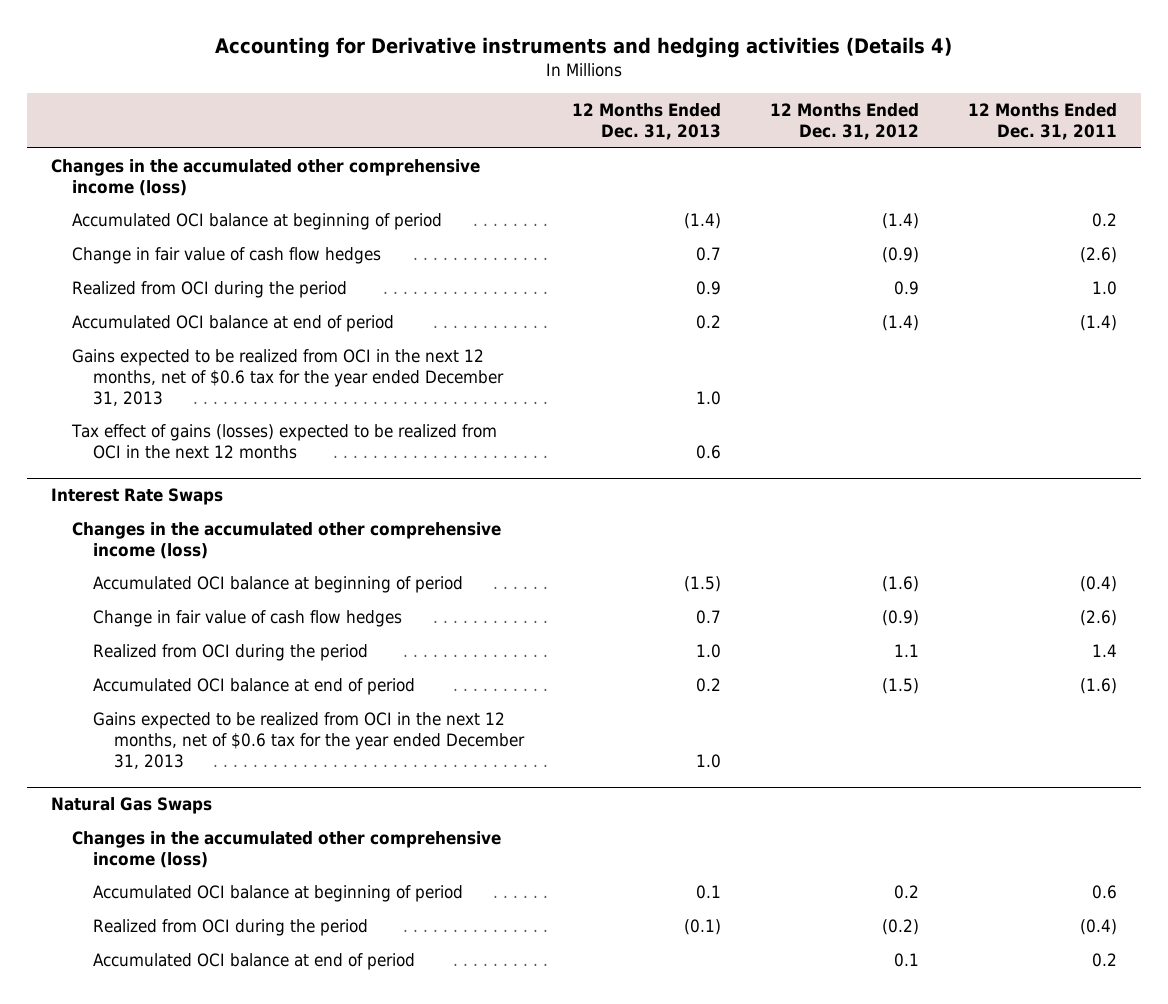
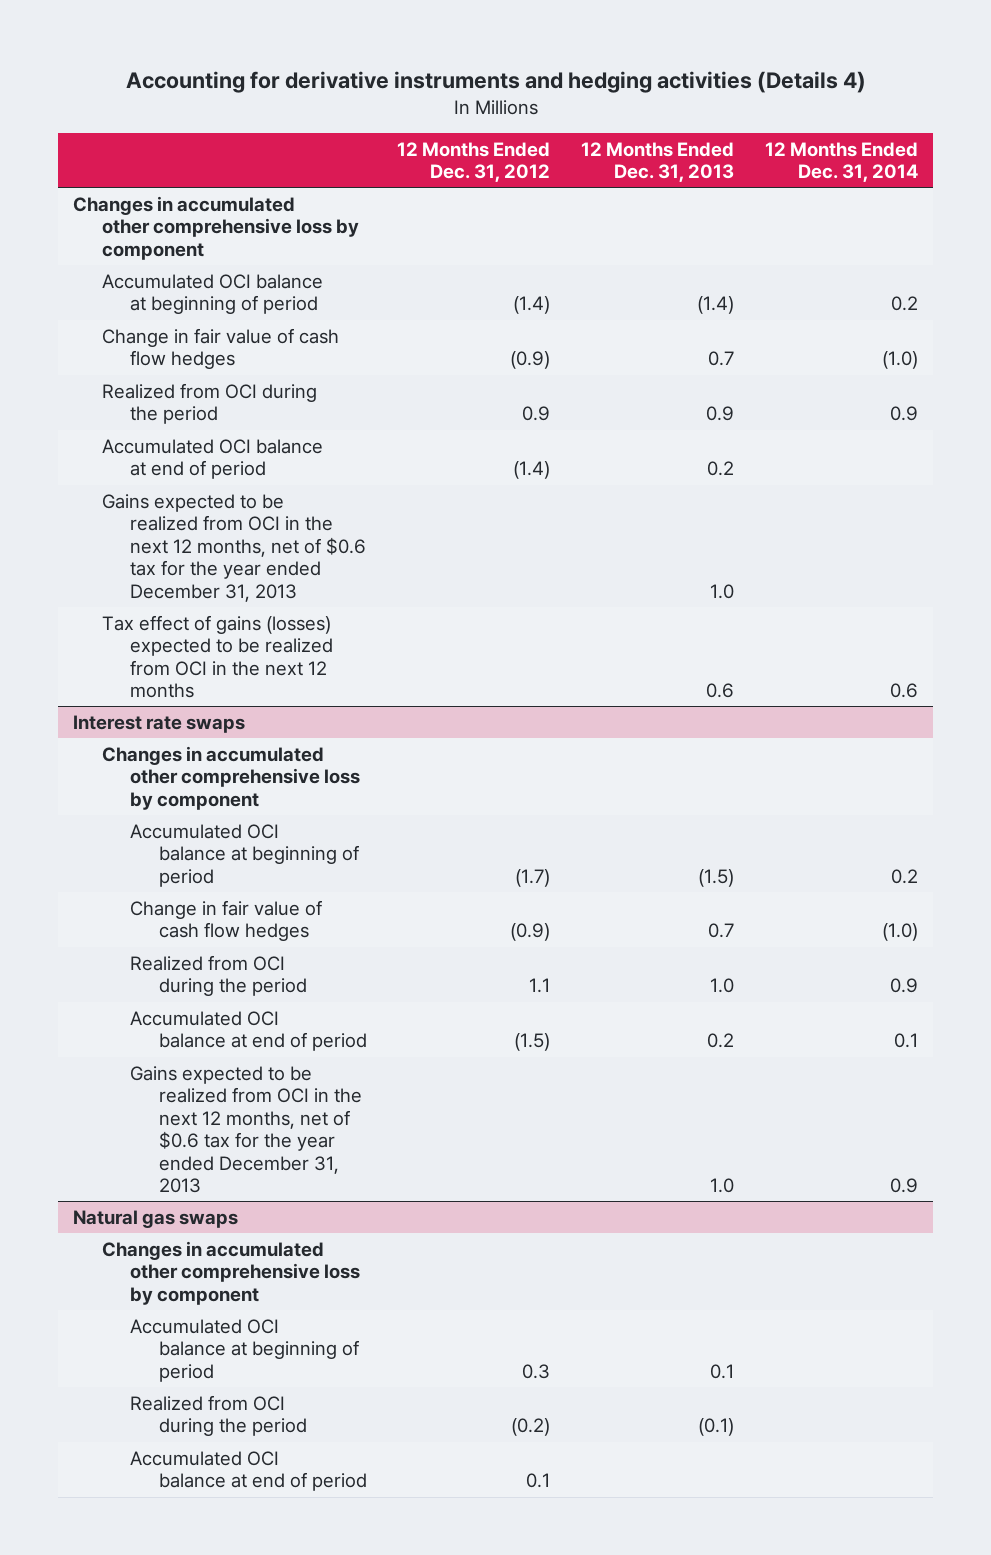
- Accounting for Derivative instruments and hedging activities (Details 4)
+ Accounting for derivative instruments and hedging activities (Details 4)
- | 12 Months Ended Dec. 31, 2013 | 12 Months Ended Dec. 31, 2012 | 12 Months Ended Dec. 31, 2011
+ | 12 Months Ended Dec. 31, 2012 | 12 Months Ended Dec. 31, 2013 | 12 Months Ended Dec. 31, 2014
- Changes in the accumulated other comprehensive income (loss)
+ Changes in accumulated other comprehensive loss by component
- Interest Rate Swaps
- Changes in the accumulated other comprehensive income (loss)
- Accumulated OCI balance at beginning of period | (1.5) | (1.6) | (0.4)
+ Interest rate swaps
+ Changes in accumulated other comprehensive loss by component
+ Accumulated OCI balance at beginning of period | (1.7) | (1.5) | 0.2
- Natural Gas Swaps
- Changes in the accumulated other comprehensive income (loss)
- Accumulated OCI balance at beginning of period | 0.1 | 0.2 | 0.6
+ Natural gas swaps
+ Changes in accumulated other comprehensive loss by component
+ Accumulated OCI balance at beginning of period | 0.3 | 0.1 |

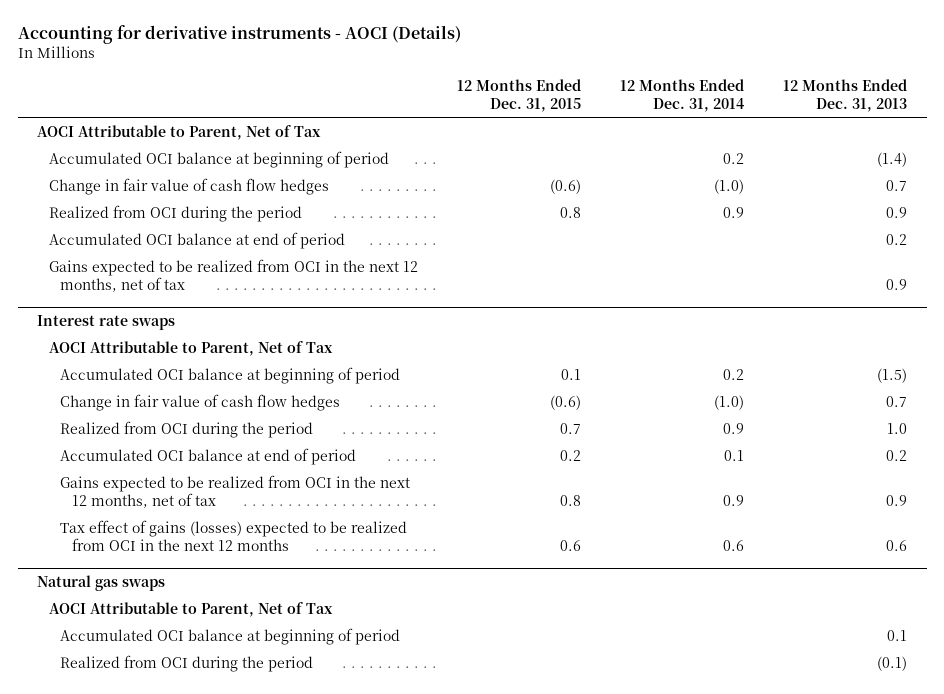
- Accounting for derivative instruments and hedging activities (Details 4)
+ Accounting for derivative instruments - AOCI (Details)
- | 12 Months Ended Dec. 31, 2012 | 12 Months Ended Dec. 31, 2013 | 12 Months Ended Dec. 31, 2014
+ | 12 Months Ended Dec. 31, 2015 | 12 Months Ended Dec. 31, 2014 | 12 Months Ended Dec. 31, 2013
- Changes in accumulated other comprehensive loss by component
+ AOCI Attributable to Parent, Net of Tax
- Gains expected to be realized from OCI in the next 12 months, net of $0.6 tax for the year ended December 31, 2013 | | 1.0 |
- Tax effect of gains (losses) expected to be realized from OCI in the next 12 months | | 0.6 | 0.6
+ Gains expected to be realized from OCI in the next 12 months, net of tax | | | 0.9
@ Interest rate swaps
- Changes in accumulated other comprehensive loss by component
+ AOCI Attributable to Parent, Net of Tax
- Gains expected to be realized from OCI in the next 12 months, net of $0.6 tax for the year ended December 31, 2013 | | 1.0 | 0.9
+ Gains expected to be realized from OCI in the next 12 months, net of tax | 0.8 | 0.9 | 0.9
+ Tax effect of gains (losses) expected to be realized from OCI in the next 12 months | 0.6 | 0.6 | 0.6
@ Natural gas swaps
- Changes in accumulated other comprehensive loss by component
+ AOCI Attributable to Parent, Net of Tax
- Accumulated OCI balance at end of period | 0.1 | |

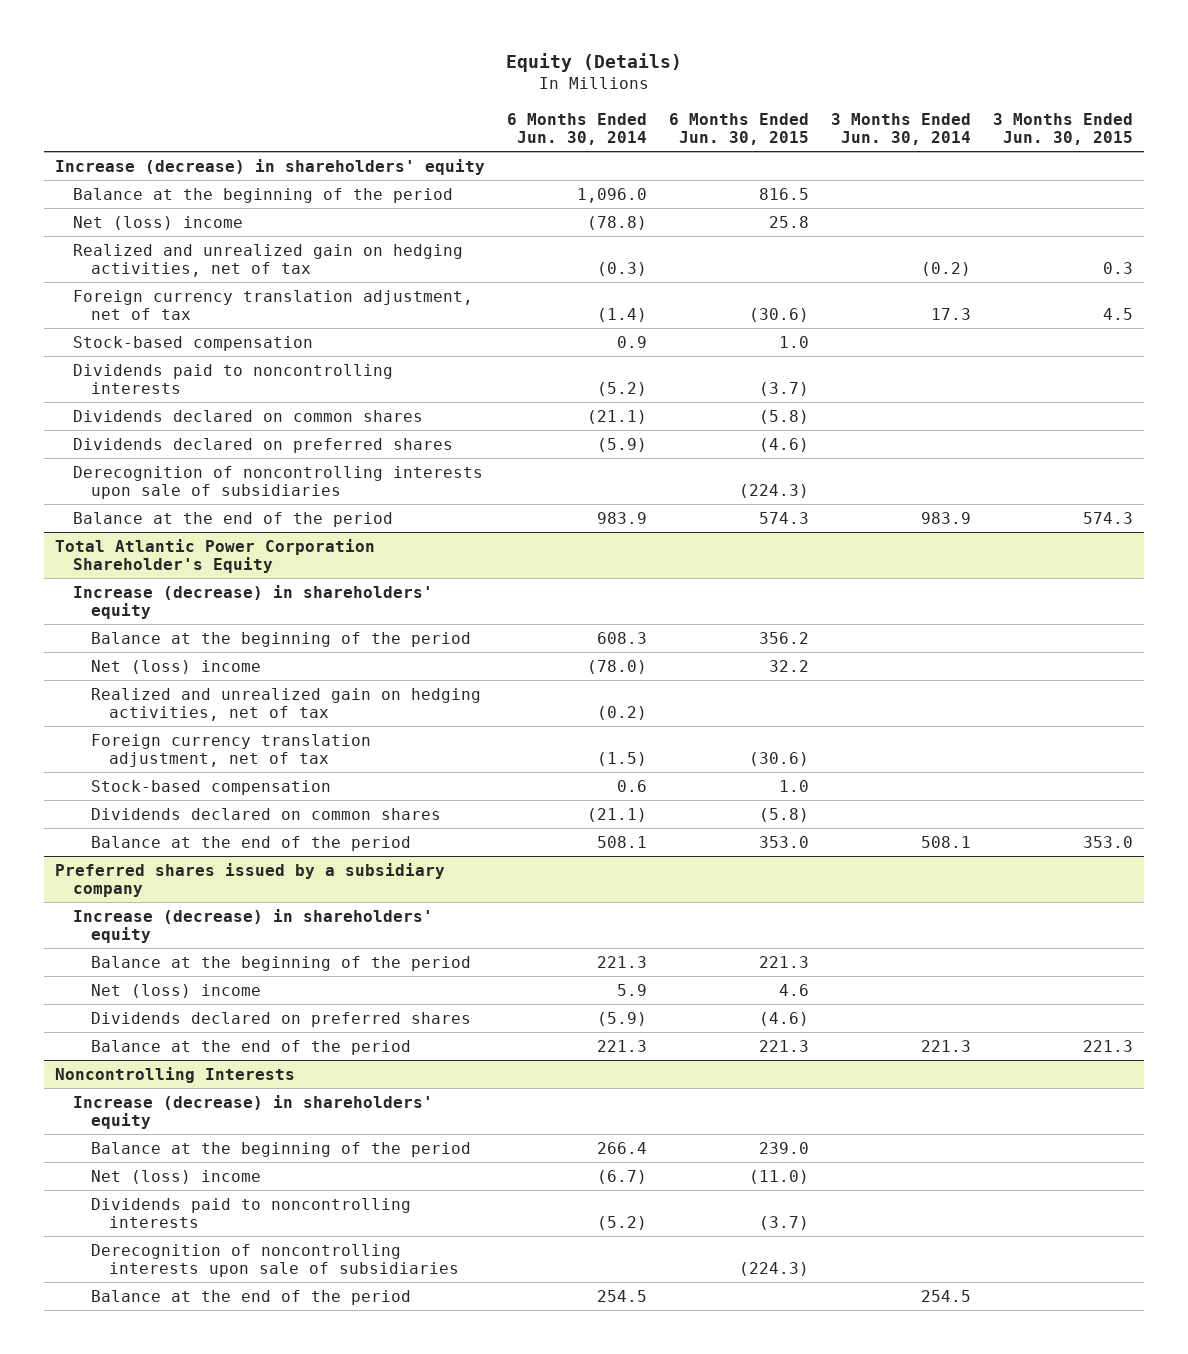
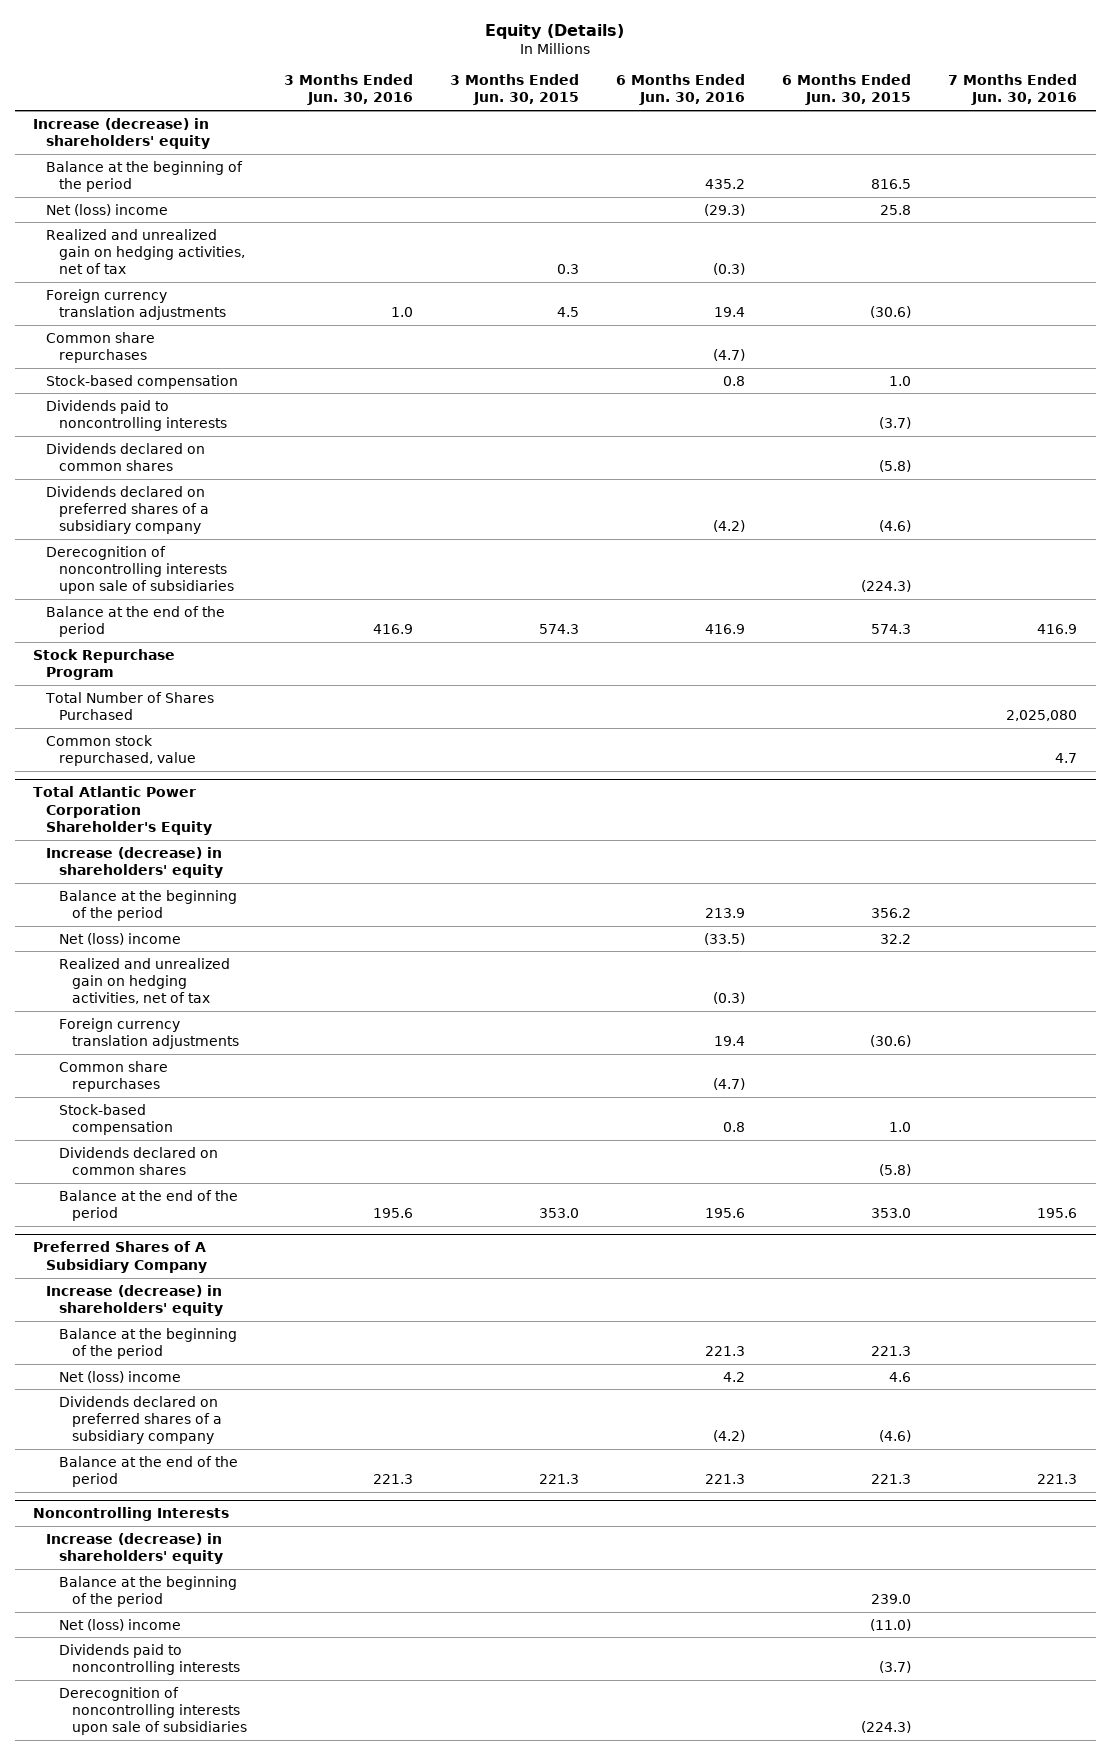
- | 6 Months Ended Jun. 30, 2014 | 6 Months Ended Jun. 30, 2015 | 3 Months Ended Jun. 30, 2014 | 3 Months Ended Jun. 30, 2015
+ | 3 Months Ended Jun. 30, 2016 | 3 Months Ended Jun. 30, 2015 | 6 Months Ended Jun. 30, 2016 | 6 Months Ended Jun. 30, 2015 | 7 Months Ended Jun. 30, 2016
- Foreign currency translation adjustment, net of tax | (1.4) | (30.6) | 17.3 | 4.5
+ Foreign currency translation adjustments | 1.0 | 4.5 | 19.4 | (30.6) |
+ Common share repurchases | | | (4.7) | |
- Dividends declared on preferred shares | (5.9) | (4.6) | |
+ Dividends declared on preferred shares of a subsidiary company | | | (4.2) | (4.6) |
+ Stock Repurchase Program
+ Total Number of Shares Purchased | | | | | 2,025,080
+ Common stock repurchased, value | | | | | 4.7
@ Total Atlantic Power Corporation Shareholder's Equity
- Foreign currency translation adjustment, net of tax | (1.5) | (30.6) | |
+ Foreign currency translation adjustments | | | 19.4 | (30.6) |
+ Common share repurchases | | | (4.7) | |
- Preferred shares issued by a subsidiary company
+ Preferred Shares of A Subsidiary Company
- Dividends declared on preferred shares | (5.9) | (4.6) | |
+ Dividends declared on preferred shares of a subsidiary company | | | (4.2) | (4.6) |
@ Noncontrolling Interests
- Balance at the end of the period | 254.5 | | 254.5 |

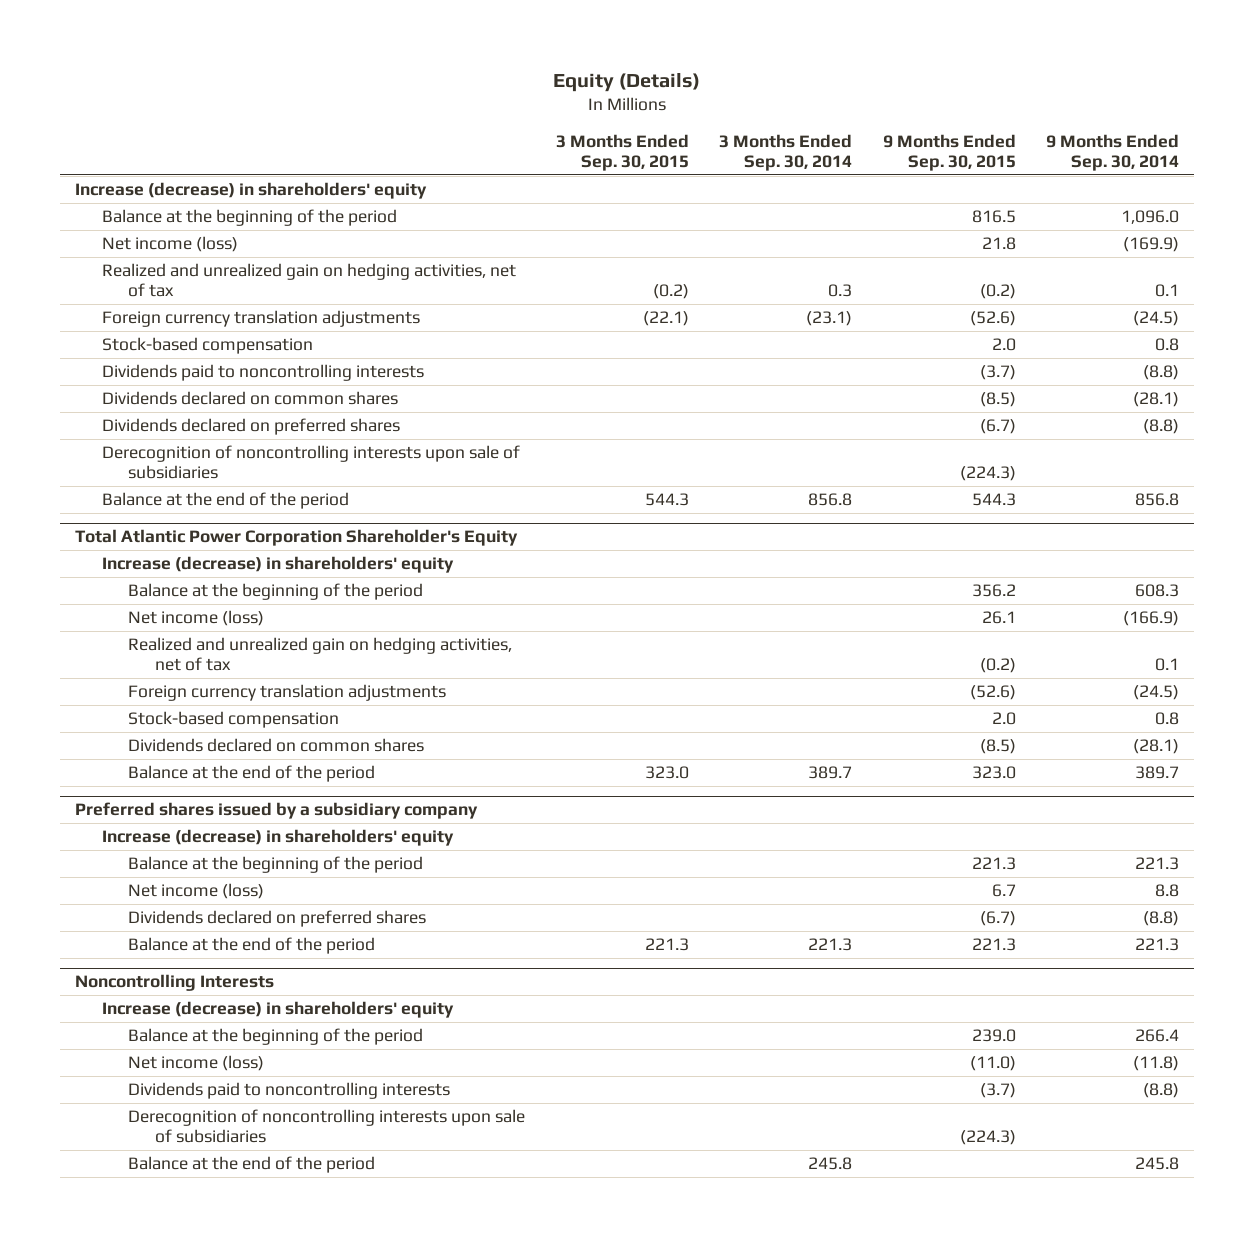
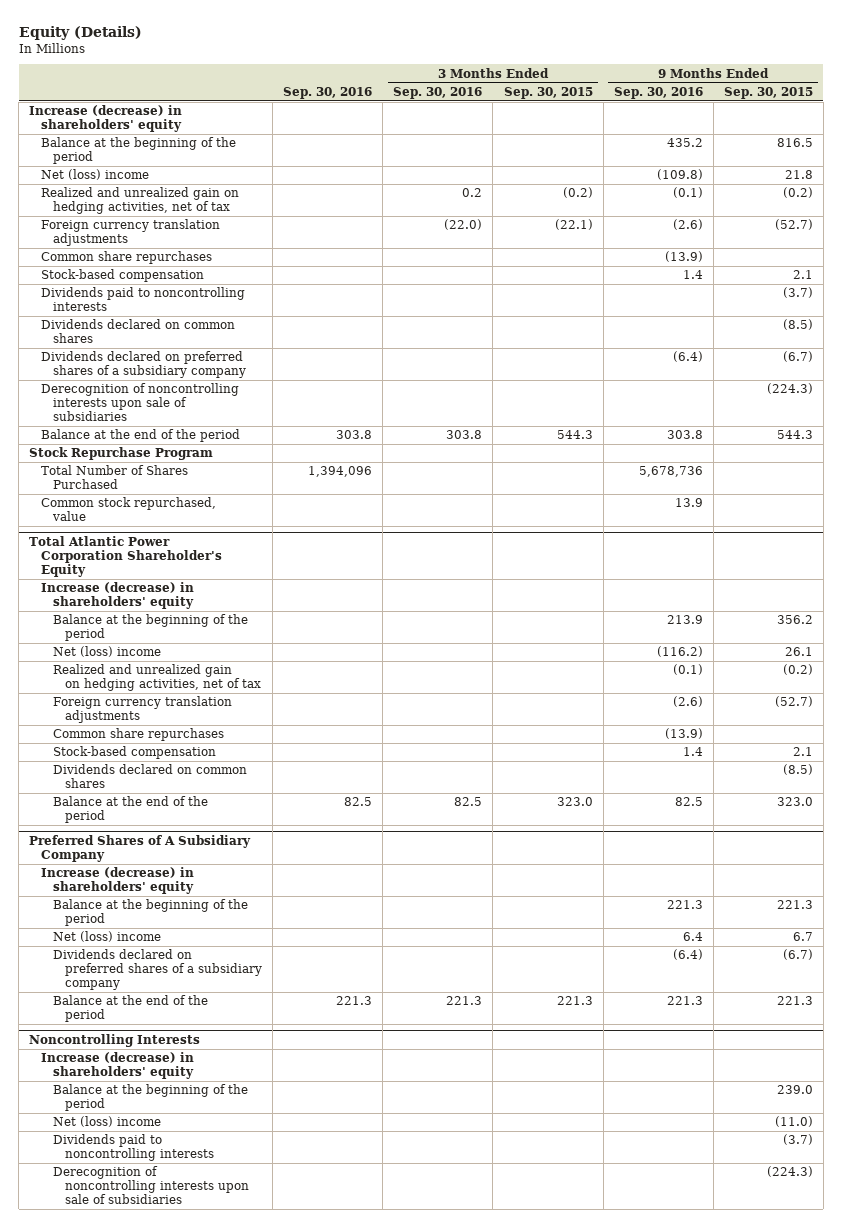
- | 3 Months Ended Sep. 30, 2015 | 3 Months Ended Sep. 30, 2014 | 9 Months Ended Sep. 30, 2015 | 9 Months Ended Sep. 30, 2014
+ | Sep. 30, 2016 | 3 Months Ended Sep. 30, 2016 | 3 Months Ended Sep. 30, 2015 | 9 Months Ended Sep. 30, 2016 | 9 Months Ended Sep. 30, 2015
- Net income (loss) | | | 21.8 | (169.9)
+ Net (loss) income | | | | (109.8) | 21.8
- Foreign currency translation adjustments | (22.1) | (23.1) | (52.6) | (24.5)
- Stock-based compensation | | | 2.0 | 0.8
+ Foreign currency translation adjustments | | (22.0) | (22.1) | (2.6) | (52.7)
+ Common share repurchases | | | | (13.9) |
+ Stock-based compensation | | | | 1.4 | 2.1
- Dividends declared on preferred shares | | | (6.7) | (8.8)
+ Dividends declared on preferred shares of a subsidiary company | | | | (6.4) | (6.7)
+ Stock Repurchase Program
+ Total Number of Shares Purchased | 1,394,096 | | | 5,678,736 |
+ Common stock repurchased, value | | | | 13.9 |
@ Total Atlantic Power Corporation Shareholder's Equity
- Net income (loss) | | | 26.1 | (166.9)
+ Net (loss) income | | | | (116.2) | 26.1
- Foreign currency translation adjustments | | | (52.6) | (24.5)
- Stock-based compensation | | | 2.0 | 0.8
+ Foreign currency translation adjustments | | | | (2.6) | (52.7)
+ Common share repurchases | | | | (13.9) |
+ Stock-based compensation | | | | 1.4 | 2.1
- Preferred shares issued by a subsidiary company
+ Preferred Shares of A Subsidiary Company
- Net income (loss) | | | 6.7 | 8.8
- Dividends declared on preferred shares | | | (6.7) | (8.8)
+ Net (loss) income | | | | 6.4 | 6.7
+ Dividends declared on preferred shares of a subsidiary company | | | | (6.4) | (6.7)
@ Noncontrolling Interests
- Net income (loss) | | | (11.0) | (11.8)
+ Net (loss) income | | | | | (11.0)
- Balance at the end of the period | | 245.8 | | 245.8

